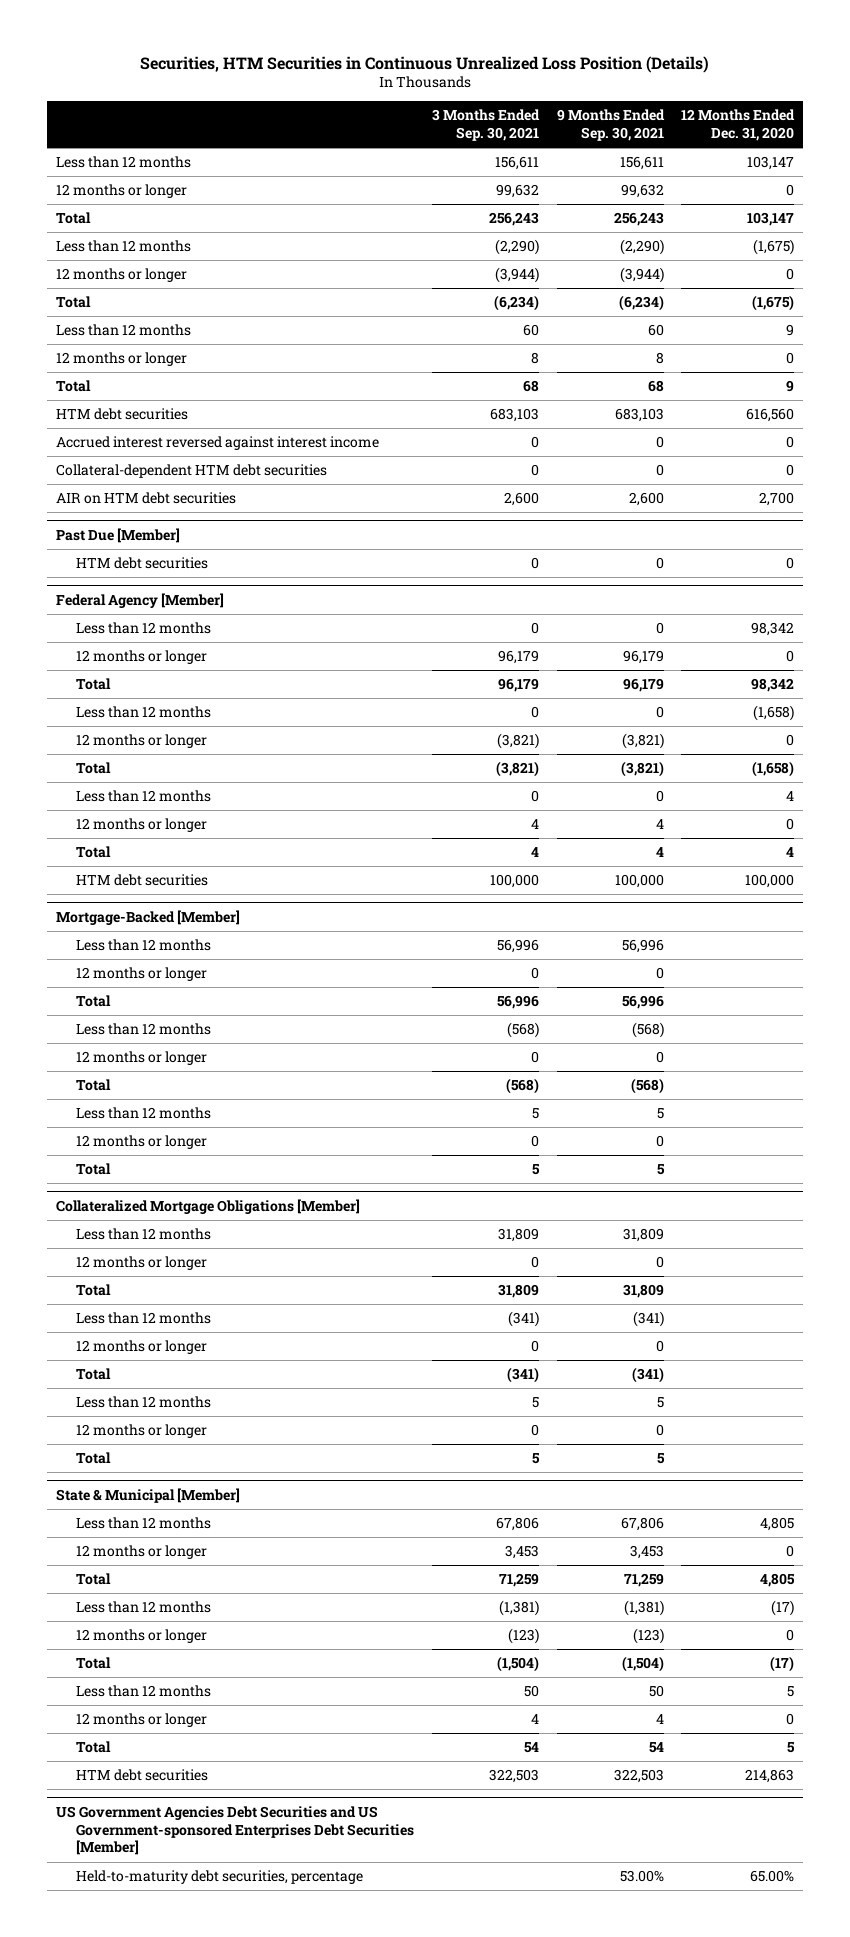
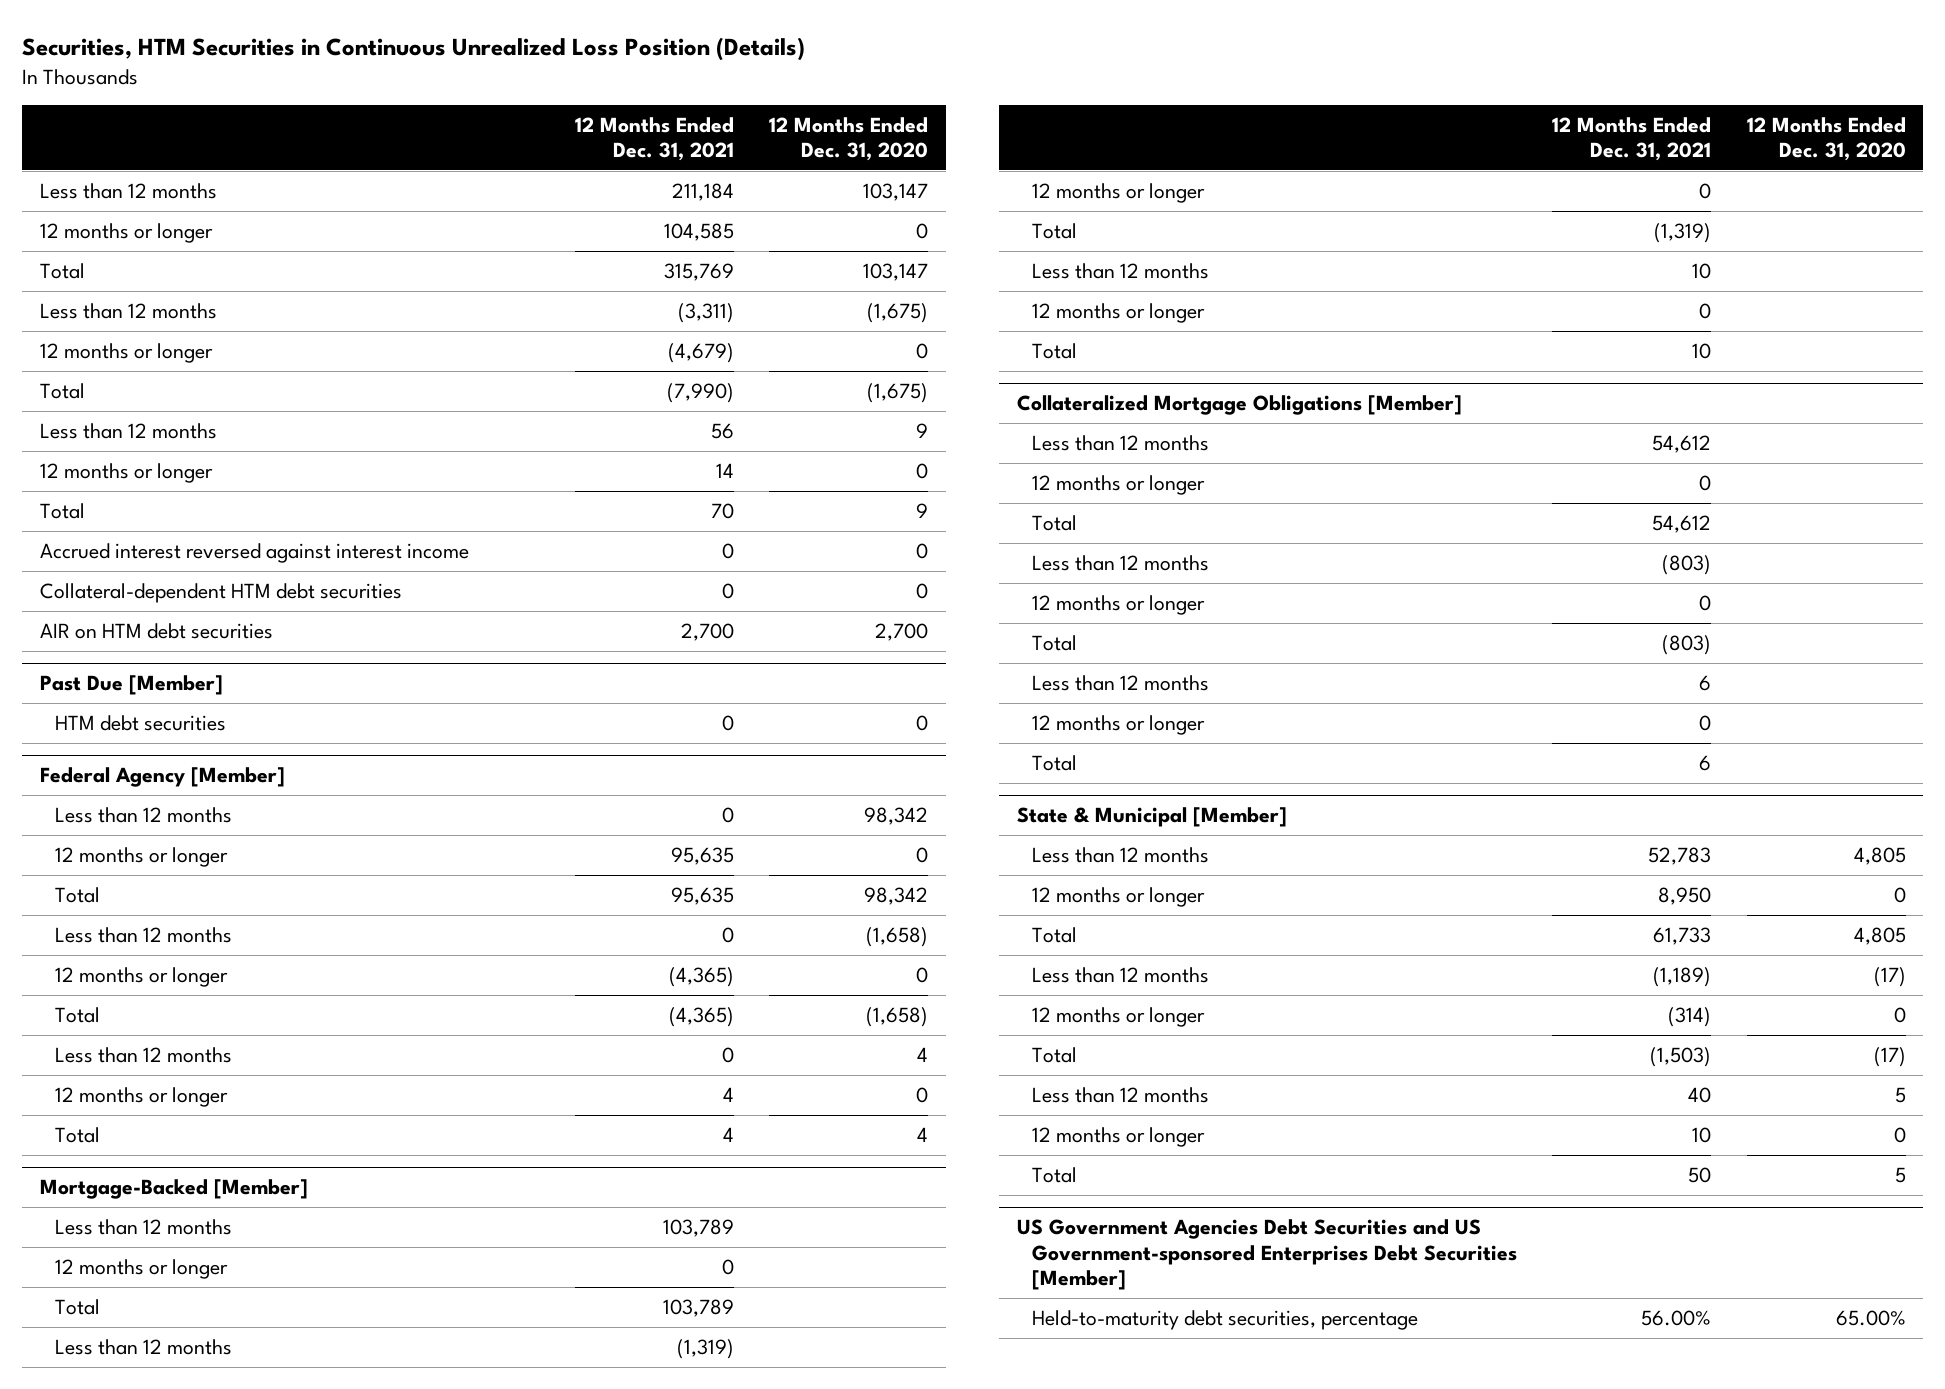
- | 3 Months Ended Sep. 30, 2021 | 9 Months Ended Sep. 30, 2021 | 12 Months Ended Dec. 31, 2020
+ | 12 Months Ended Dec. 31, 2021 | 12 Months Ended Dec. 31, 2020
- HTM debt securities | 683,103 | 683,103 | 616,560
@ Federal Agency [Member]
- HTM debt securities | 100,000 | 100,000 | 100,000
@ State & Municipal [Member]
- HTM debt securities | 322,503 | 322,503 | 214,863

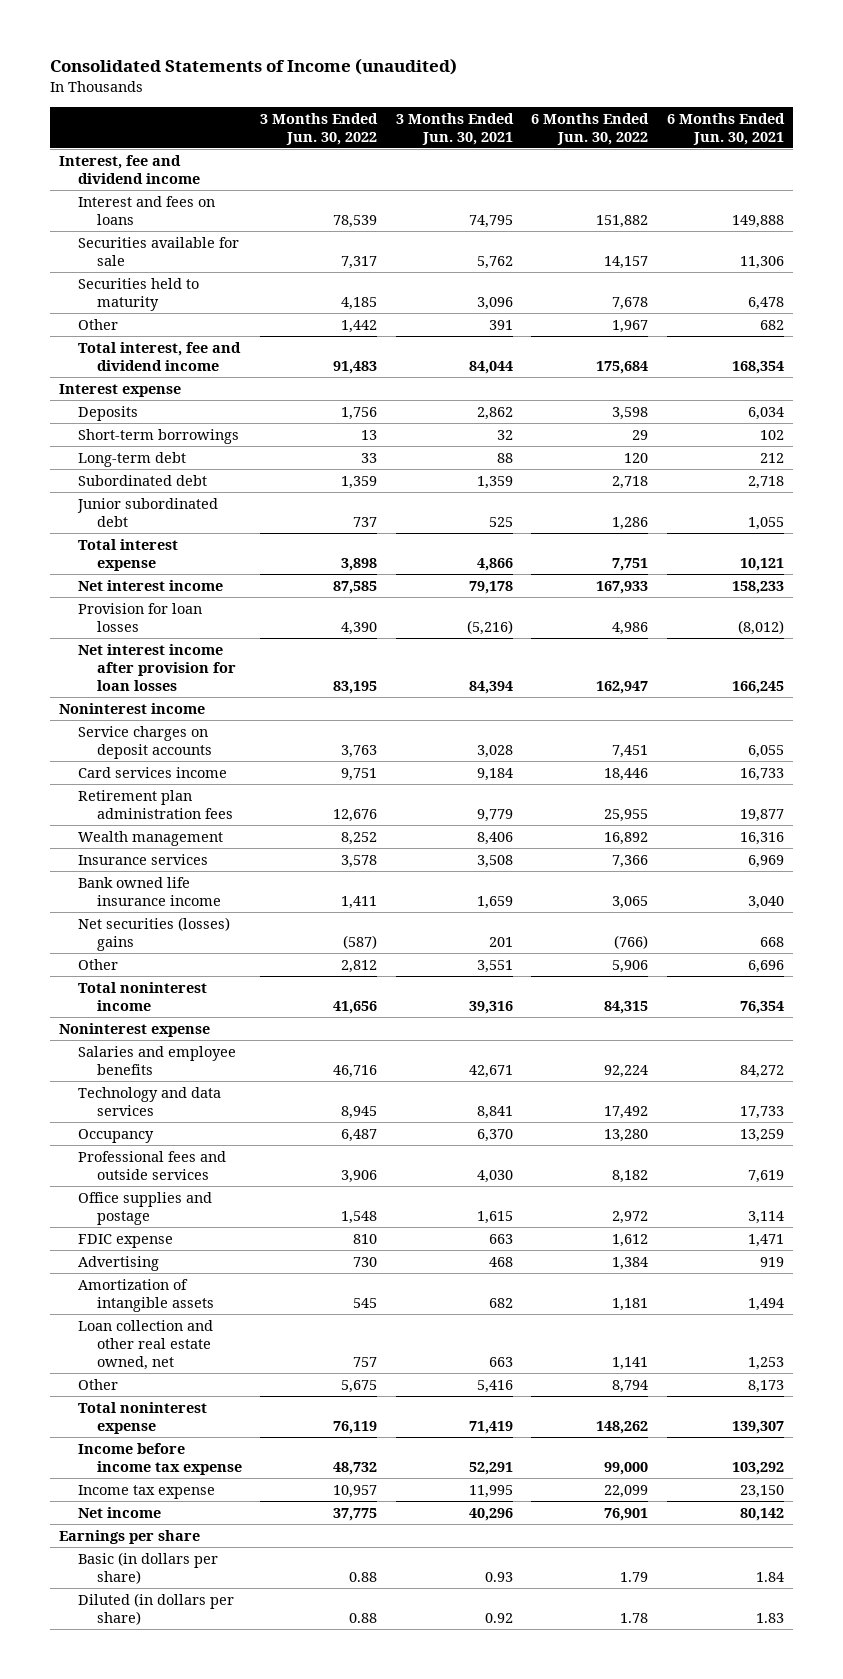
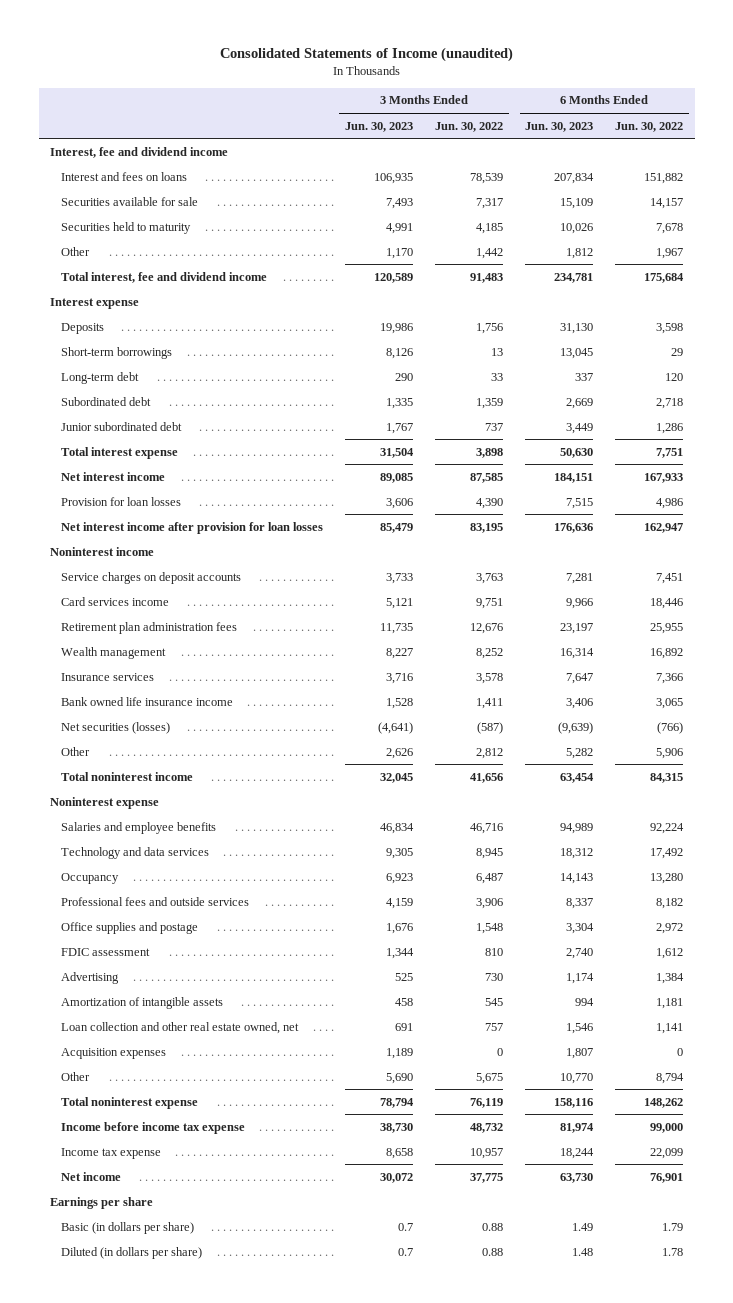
- | 3 Months Ended Jun. 30, 2022 | 3 Months Ended Jun. 30, 2021 | 6 Months Ended Jun. 30, 2022 | 6 Months Ended Jun. 30, 2021
+ | 3 Months Ended Jun. 30, 2023 | 3 Months Ended Jun. 30, 2022 | 6 Months Ended Jun. 30, 2023 | 6 Months Ended Jun. 30, 2022
- Net securities (losses) gains | (587) | 201 | (766) | 668
+ Net securities (losses) | (4,641) | (587) | (9,639) | (766)
- FDIC expense | 810 | 663 | 1,612 | 1,471
+ FDIC assessment | 1,344 | 810 | 2,740 | 1,612
+ Acquisition expenses | 1,189 | 0 | 1,807 | 0

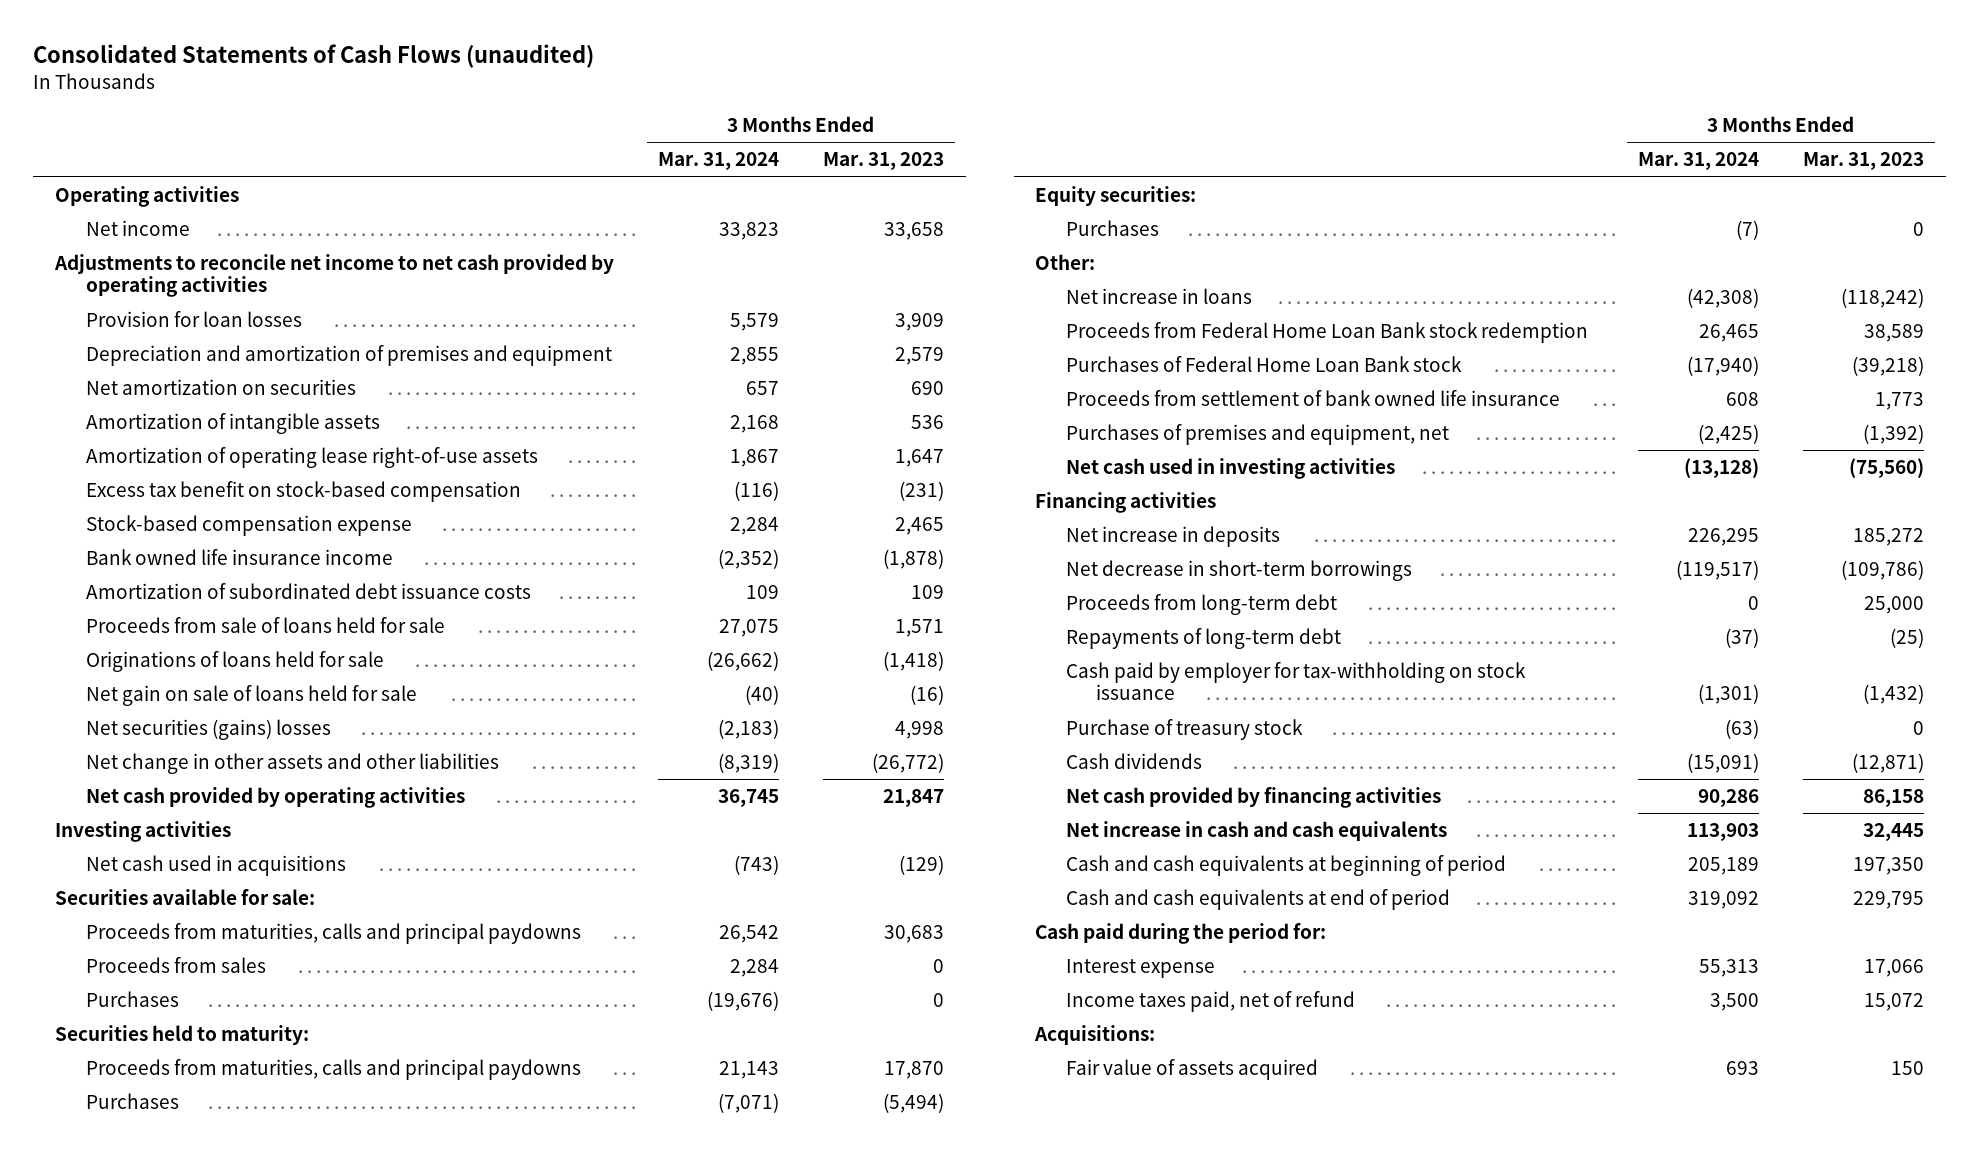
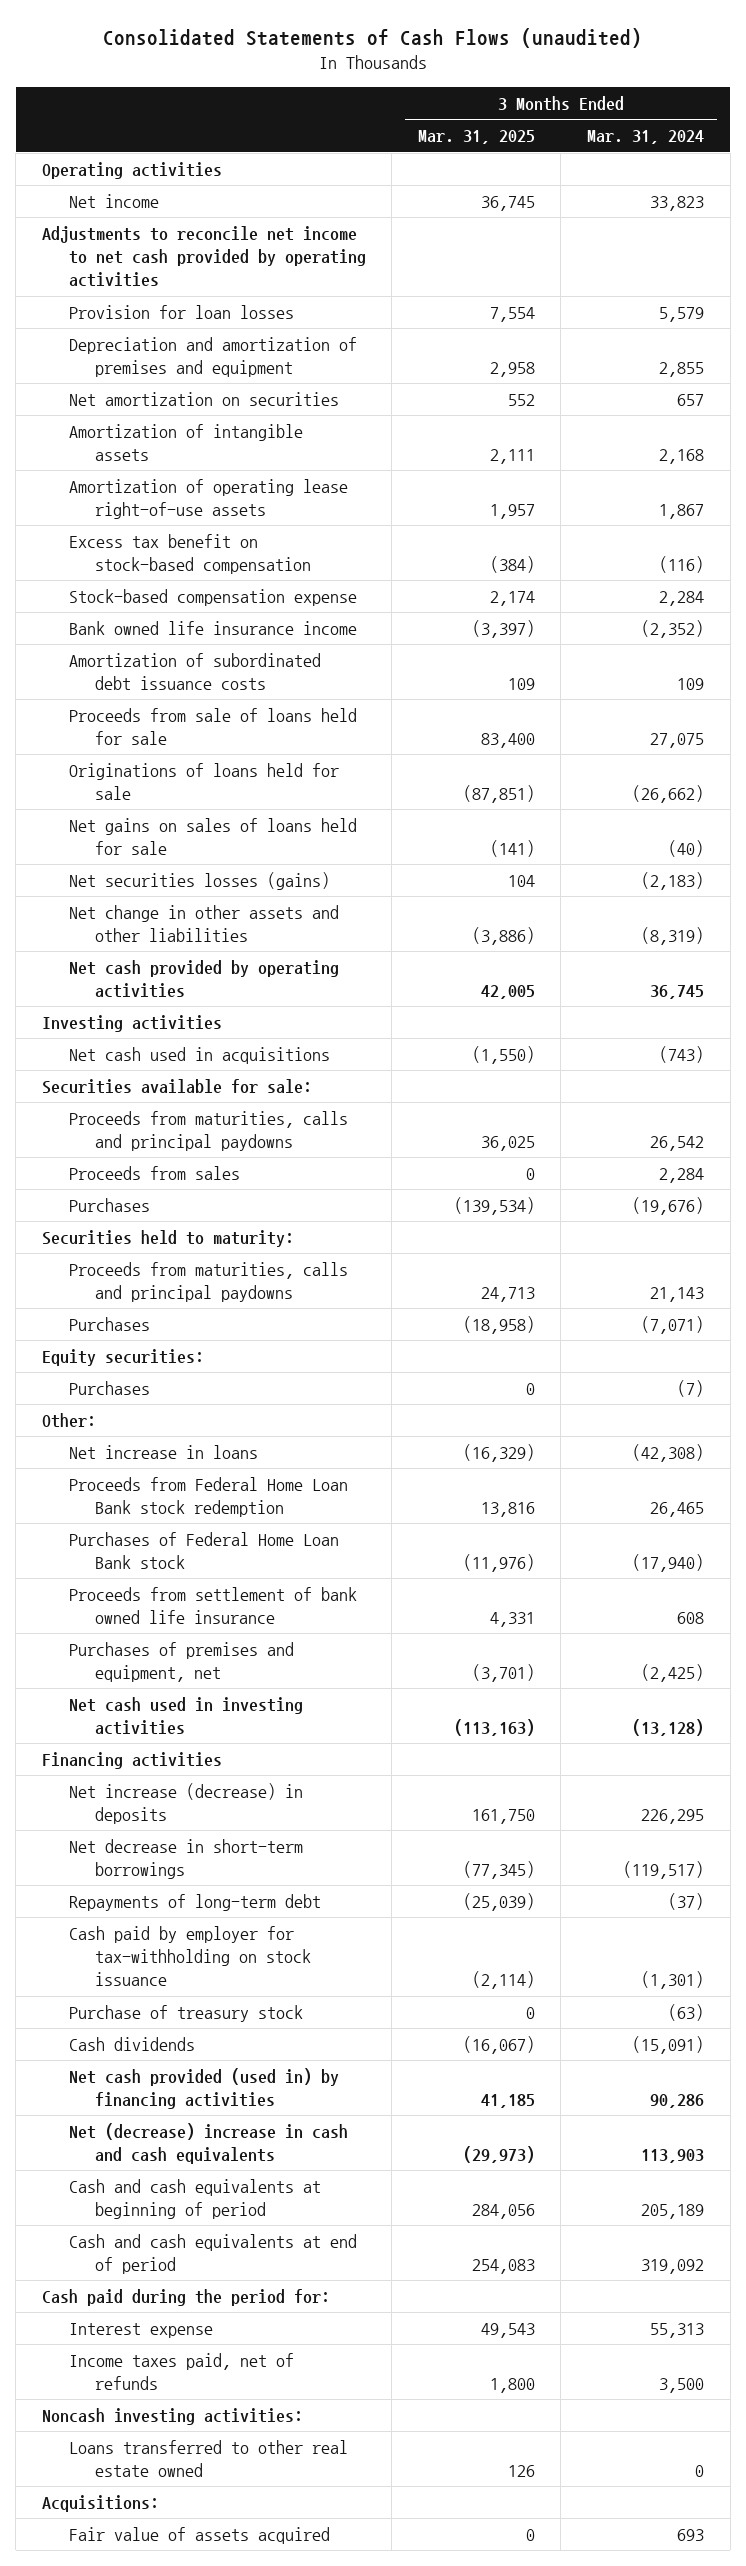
- | 3 Months Ended Mar. 31, 2024 | 3 Months Ended Mar. 31, 2023
+ | 3 Months Ended Mar. 31, 2025 | 3 Months Ended Mar. 31, 2024
- Net gain on sale of loans held for sale | (40) | (16)
- Net securities (gains) losses | (2,183) | 4,998
+ Net gains on sales of loans held for sale | (141) | (40)
+ Net securities losses (gains) | 104 | (2,183)
- Net increase in deposits | 226,295 | 185,272
+ Net increase (decrease) in deposits | 161,750 | 226,295
- Proceeds from long-term debt | 0 | 25,000
- Net cash provided by financing activities | 90,286 | 86,158
- Net increase in cash and cash equivalents | 113,903 | 32,445
+ Net cash provided (used in) by financing activities | 41,185 | 90,286
+ Net (decrease) increase in cash and cash equivalents | (29,973) | 113,903
- Income taxes paid, net of refund | 3,500 | 15,072
+ Income taxes paid, net of refunds | 1,800 | 3,500
+ Noncash investing activities:
+ Loans transferred to other real estate owned | 126 | 0

